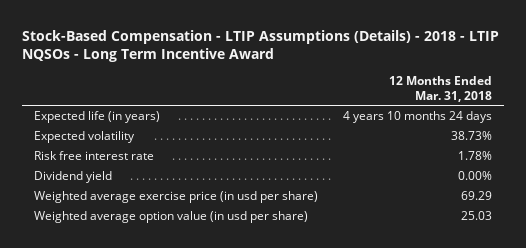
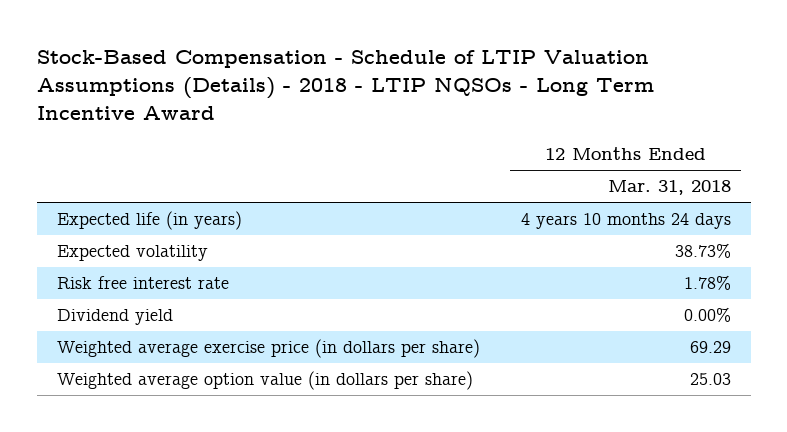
- Stock-Based Compensation - LTIP Assumptions (Details) - 2018 - LTIP NQSOs - Long Term Incentive Award
+ Stock-Based Compensation - Schedule of LTIP Valuation Assumptions (Details) - 2018 - LTIP NQSOs - Long Term Incentive Award
- Weighted average exercise price (in usd per share) | 69.29
- Weighted average option value (in usd per share) | 25.03
+ Weighted average exercise price (in dollars per share) | 69.29
+ Weighted average option value (in dollars per share) | 25.03

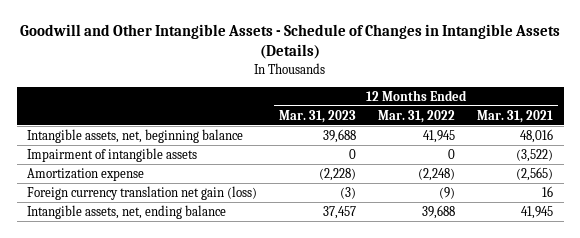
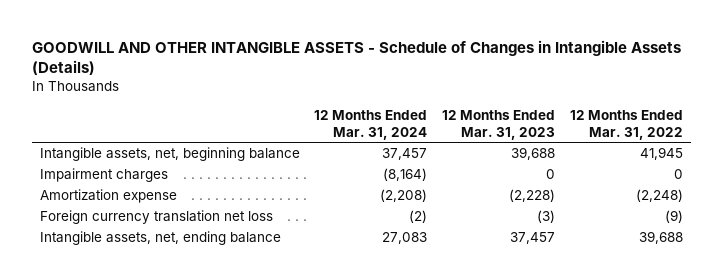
- Goodwill and Other Intangible Assets - Schedule of Changes in Intangible Assets (Details)
+ GOODWILL AND OTHER INTANGIBLE ASSETS - Schedule of Changes in Intangible Assets (Details)
- | 12 Months Ended Mar. 31, 2023 | 12 Months Ended Mar. 31, 2022 | 12 Months Ended Mar. 31, 2021
+ | 12 Months Ended Mar. 31, 2024 | 12 Months Ended Mar. 31, 2023 | 12 Months Ended Mar. 31, 2022
- Impairment of intangible assets | 0 | 0 | (3,522)
+ Impairment charges | (8,164) | 0 | 0
- Foreign currency translation net gain (loss) | (3) | (9) | 16
+ Foreign currency translation net loss | (2) | (3) | (9)

